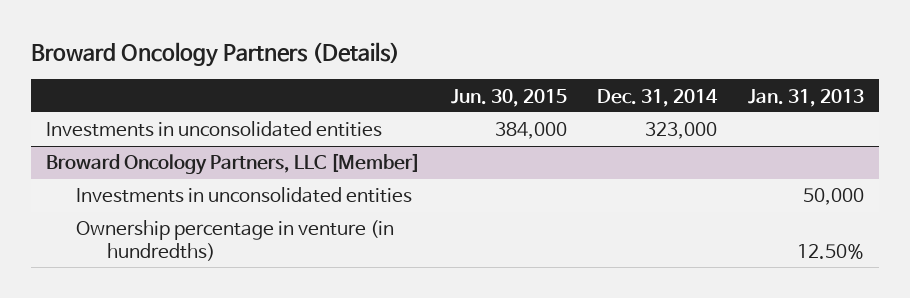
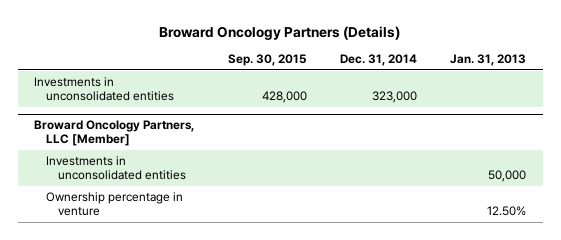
- | Jun. 30, 2015 | Dec. 31, 2014 | Jan. 31, 2013
+ | Sep. 30, 2015 | Dec. 31, 2014 | Jan. 31, 2013
@ Broward Oncology Partners, LLC [Member]
- Ownership percentage in venture (in hundredths) | | | 12.50%
+ Ownership percentage in venture | | | 12.50%

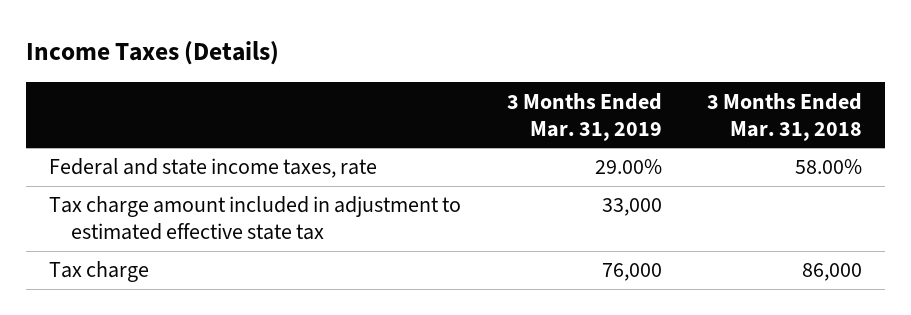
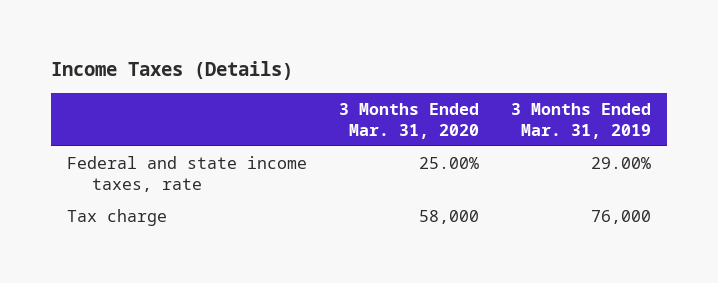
- | 3 Months Ended Mar. 31, 2019 | 3 Months Ended Mar. 31, 2018
+ | 3 Months Ended Mar. 31, 2020 | 3 Months Ended Mar. 31, 2019
- Tax charge amount included in adjustment to estimated effective state tax | 33,000 |

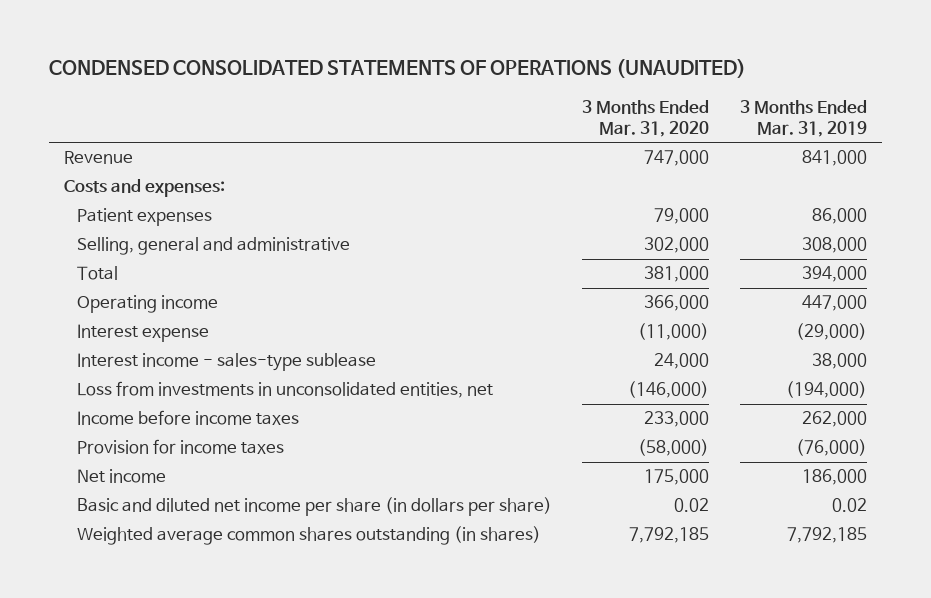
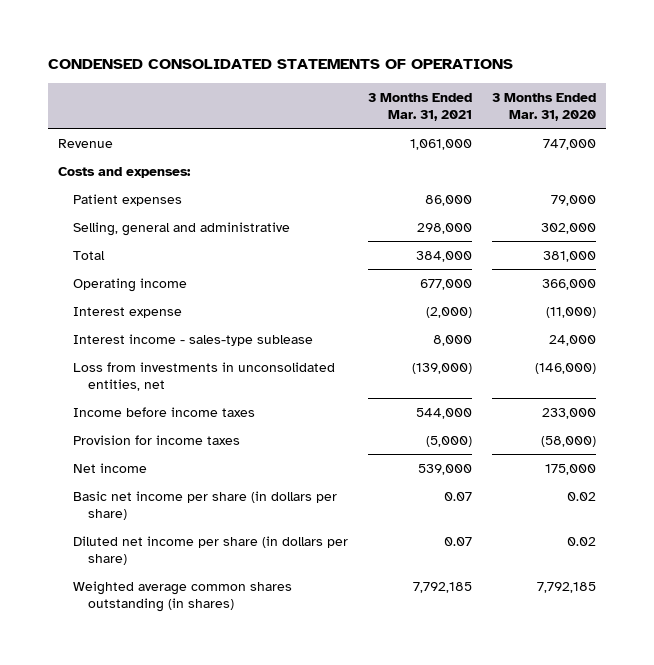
- CONDENSED CONSOLIDATED STATEMENTS OF OPERATIONS (UNAUDITED)
+ CONDENSED CONSOLIDATED STATEMENTS OF OPERATIONS
- | 3 Months Ended Mar. 31, 2020 | 3 Months Ended Mar. 31, 2019
+ | 3 Months Ended Mar. 31, 2021 | 3 Months Ended Mar. 31, 2020
- Basic and diluted net income per share (in dollars per share) | 0.02 | 0.02
+ Basic net income per share (in dollars per share) | 0.07 | 0.02
+ Diluted net income per share (in dollars per share) | 0.07 | 0.02

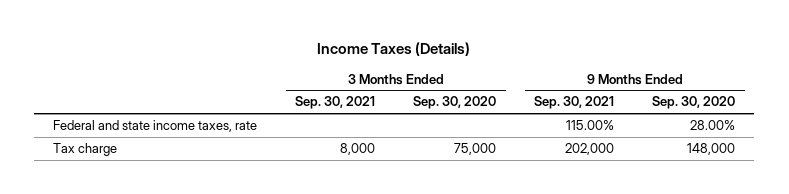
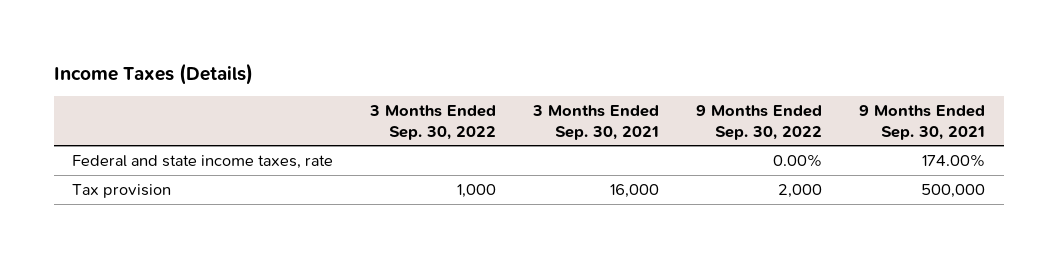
- | 3 Months Ended Sep. 30, 2021 | 3 Months Ended Sep. 30, 2020 | 9 Months Ended Sep. 30, 2021 | 9 Months Ended Sep. 30, 2020
+ | 3 Months Ended Sep. 30, 2022 | 3 Months Ended Sep. 30, 2021 | 9 Months Ended Sep. 30, 2022 | 9 Months Ended Sep. 30, 2021
- Federal and state income taxes, rate | | | 115.00% | 28.00%
- Tax charge | 8,000 | 75,000 | 202,000 | 148,000
+ Federal and state income taxes, rate | | | 0.00% | 174.00%
+ Tax provision | 1,000 | 16,000 | 2,000 | 500,000

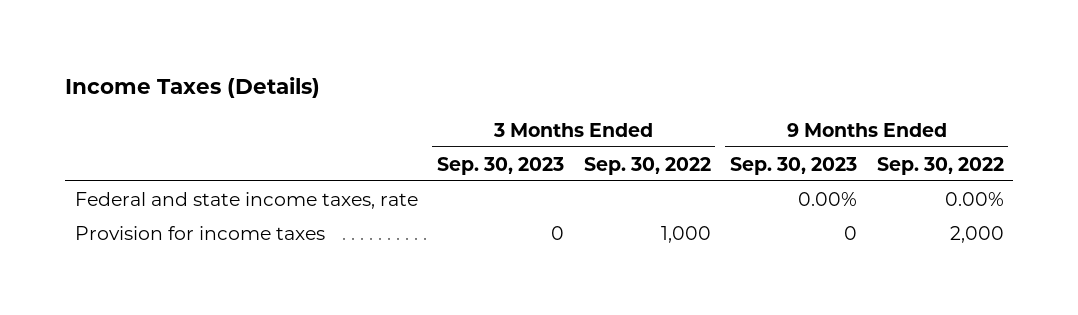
- | 3 Months Ended Sep. 30, 2022 | 3 Months Ended Sep. 30, 2021 | 9 Months Ended Sep. 30, 2022 | 9 Months Ended Sep. 30, 2021
+ | 3 Months Ended Sep. 30, 2023 | 3 Months Ended Sep. 30, 2022 | 9 Months Ended Sep. 30, 2023 | 9 Months Ended Sep. 30, 2022
- Tax provision | 1,000 | 16,000 | 2,000 | 500,000
+ Provision for income taxes | 0 | 1,000 | 0 | 2,000

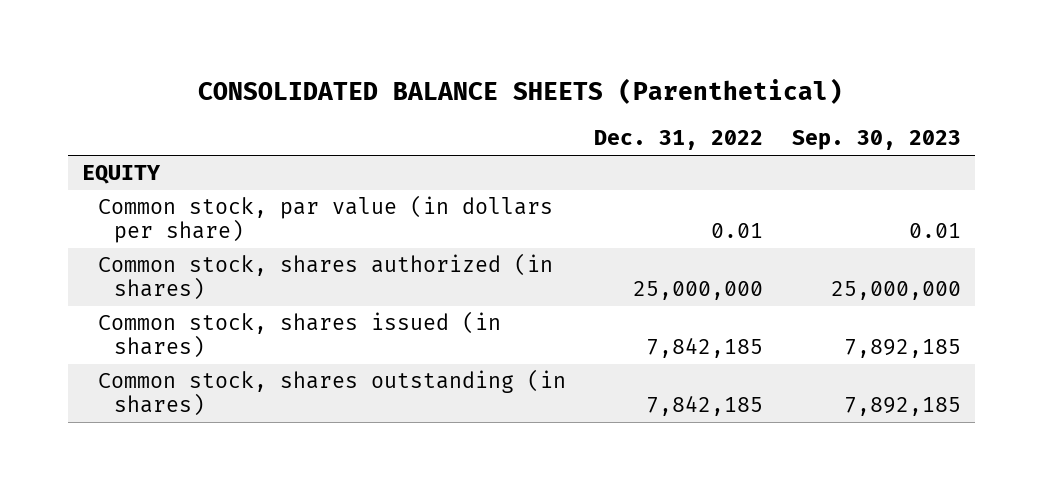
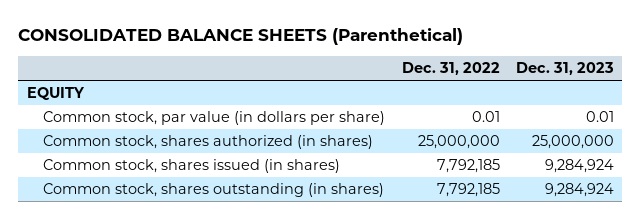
- | Dec. 31, 2022 | Sep. 30, 2023
+ | Dec. 31, 2022 | Dec. 31, 2023
- Common stock, shares issued (in shares) | 7,842,185 | 7,892,185
- Common stock, shares outstanding (in shares) | 7,842,185 | 7,892,185
+ Common stock, shares issued (in shares) | 7,792,185 | 9,284,924
+ Common stock, shares outstanding (in shares) | 7,792,185 | 9,284,924

